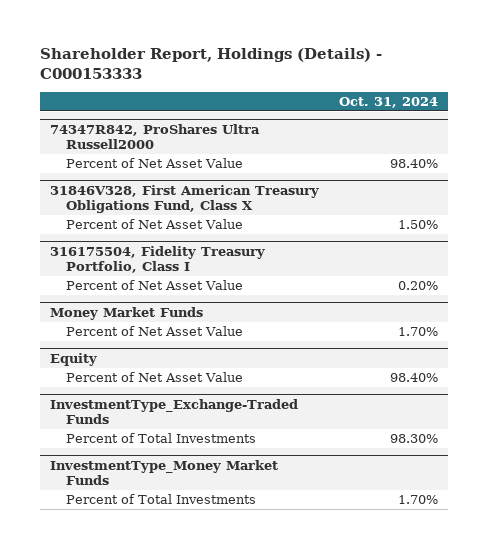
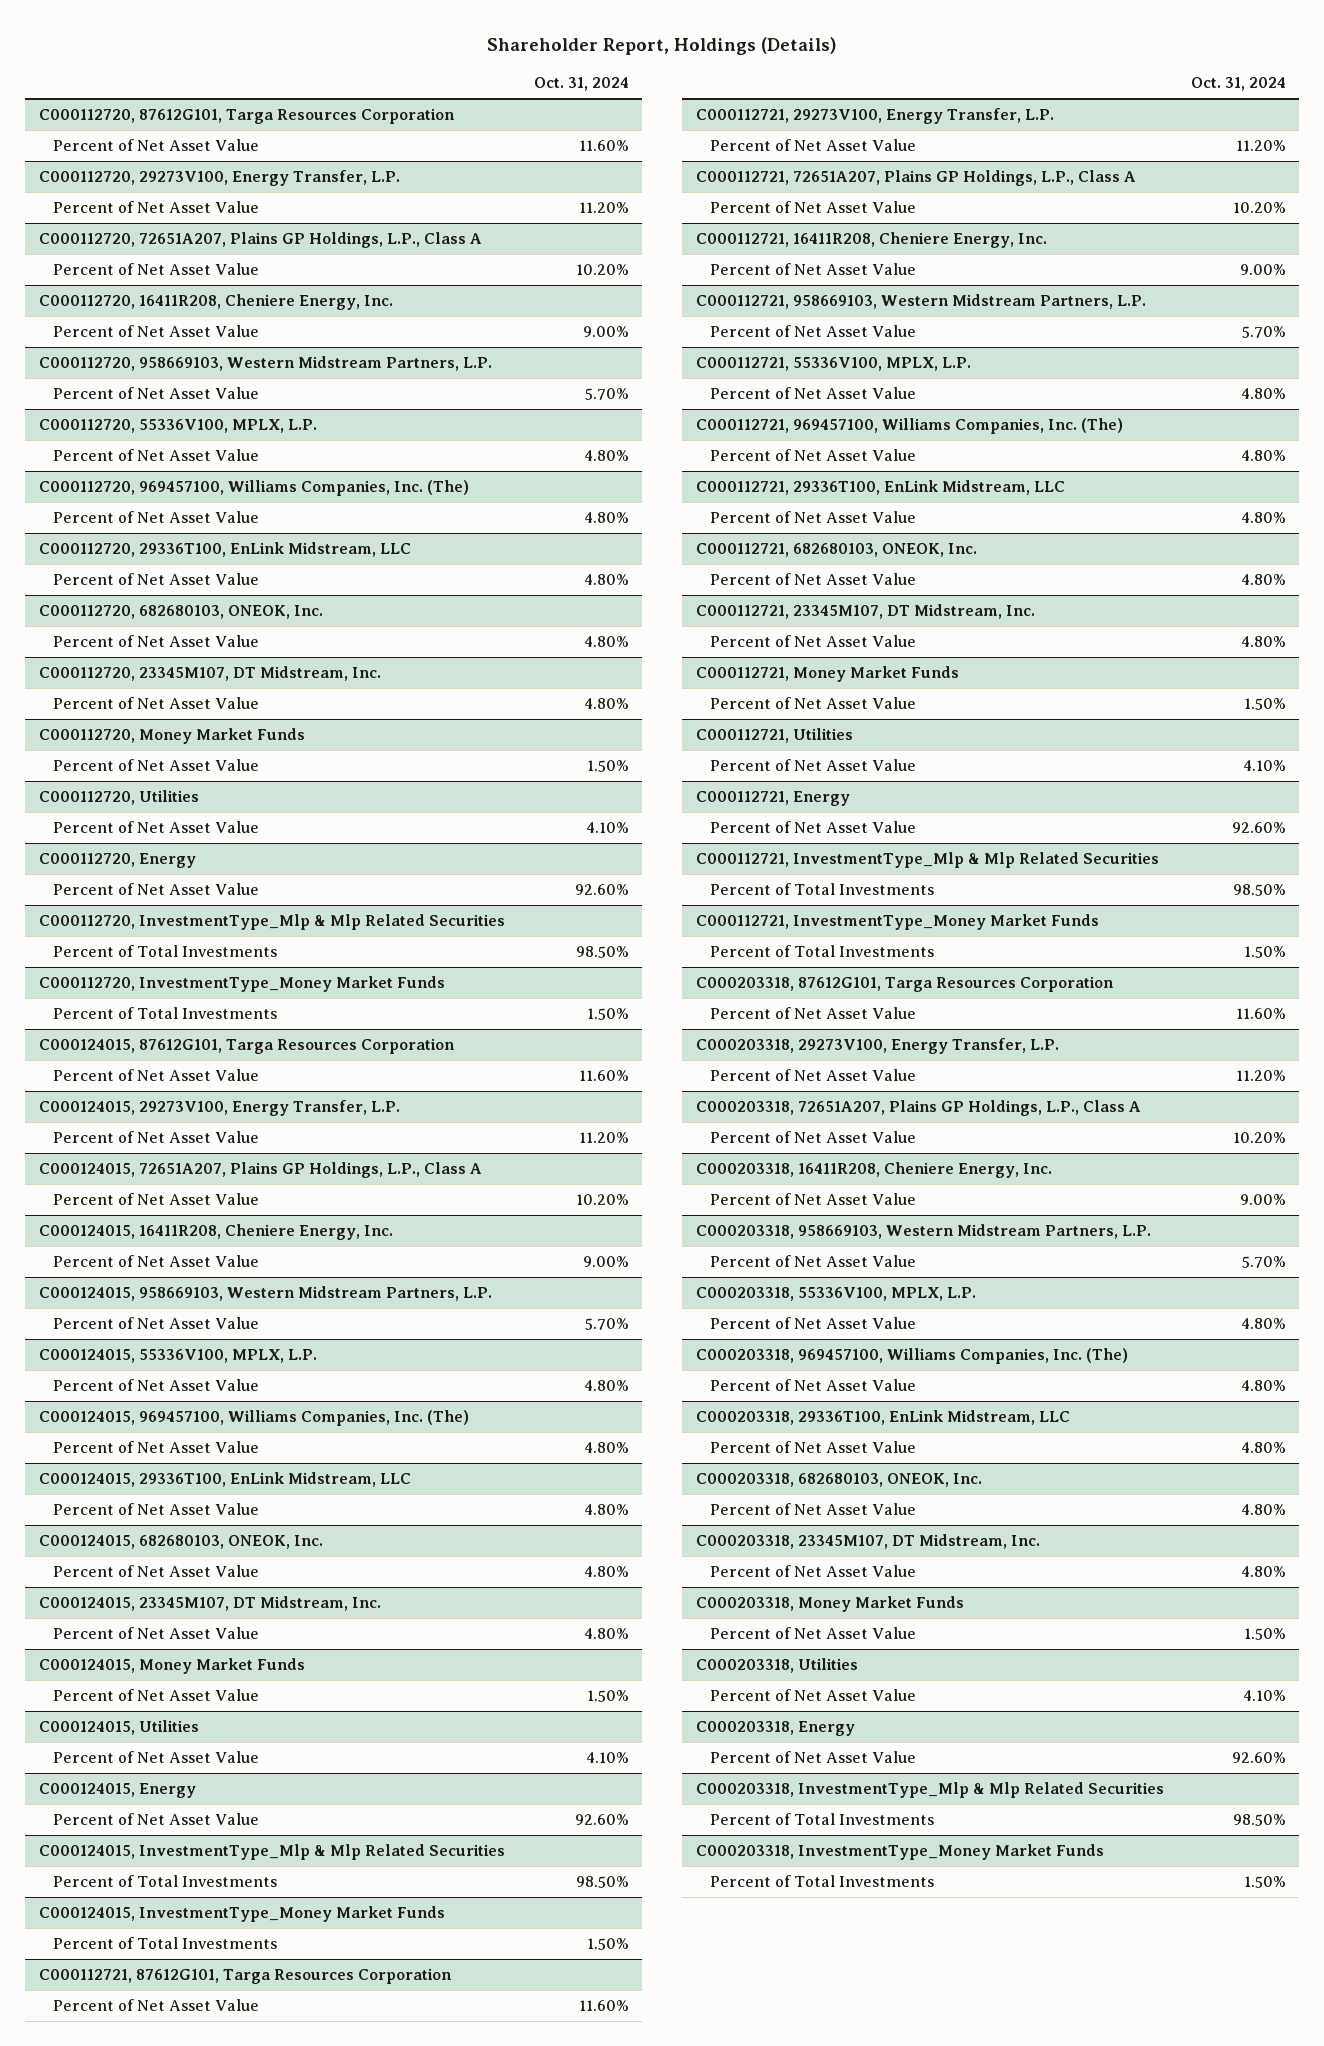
- Shareholder Report, Holdings (Details) - C000153333
+ Shareholder Report, Holdings (Details)
- 74347R842, ProShares Ultra Russell2000
- Percent of Net Asset Value | 98.40%
- 31846V328, First American Treasury Obligations Fund, Class X
+ C000112720, 87612G101, Targa Resources Corporation
+ Percent of Net Asset Value | 11.60%
+ C000112720, 29273V100, Energy Transfer, L.P.
+ Percent of Net Asset Value | 11.20%
+ C000112720, 72651A207, Plains GP Holdings, L.P., Class A
+ Percent of Net Asset Value | 10.20%
+ C000112720, 16411R208, Cheniere Energy, Inc.
+ Percent of Net Asset Value | 9.00%
+ C000112720, 958669103, Western Midstream Partners, L.P.
+ Percent of Net Asset Value | 5.70%
+ C000112720, 55336V100, MPLX, L.P.
+ Percent of Net Asset Value | 4.80%
+ C000112720, 969457100, Williams Companies, Inc. (The)
+ Percent of Net Asset Value | 4.80%
+ C000112720, 29336T100, EnLink Midstream, LLC
+ Percent of Net Asset Value | 4.80%
+ C000112720, 682680103, ONEOK, Inc.
+ Percent of Net Asset Value | 4.80%
+ C000112720, 23345M107, DT Midstream, Inc.
+ Percent of Net Asset Value | 4.80%
+ C000112720, Money Market Funds
- 316175504, Fidelity Treasury Portfolio, Class I
- Percent of Net Asset Value | 0.20%
- Money Market Funds
- Percent of Net Asset Value | 1.70%
- Equity
- Percent of Net Asset Value | 98.40%
- InvestmentType_Exchange-Traded Funds
- Percent of Total Investments | 98.30%
- InvestmentType_Money Market Funds
- Percent of Total Investments | 1.70%
+ C000112720, Utilities
+ Percent of Net Asset Value | 4.10%
+ C000112720, Energy
+ Percent of Net Asset Value | 92.60%
+ C000112720, InvestmentType_Mlp & Mlp Related Securities
+ Percent of Total Investments | 98.50%
+ C000112720, InvestmentType_Money Market Funds
+ Percent of Total Investments | 1.50%
+ C000124015, 87612G101, Targa Resources Corporation
+ Percent of Net Asset Value | 11.60%
+ C000124015, 29273V100, Energy Transfer, L.P.
+ Percent of Net Asset Value | 11.20%
+ C000124015, 72651A207, Plains GP Holdings, L.P., Class A
+ Percent of Net Asset Value | 10.20%
+ C000124015, 16411R208, Cheniere Energy, Inc.
+ Percent of Net Asset Value | 9.00%
+ C000124015, 958669103, Western Midstream Partners, L.P.
+ Percent of Net Asset Value | 5.70%
+ C000124015, 55336V100, MPLX, L.P.
+ Percent of Net Asset Value | 4.80%
+ C000124015, 969457100, Williams Companies, Inc. (The)
+ Percent of Net Asset Value | 4.80%
+ C000124015, 29336T100, EnLink Midstream, LLC
+ Percent of Net Asset Value | 4.80%
+ C000124015, 682680103, ONEOK, Inc.
+ Percent of Net Asset Value | 4.80%
+ C000124015, 23345M107, DT Midstream, Inc.
+ Percent of Net Asset Value | 4.80%
+ C000124015, Money Market Funds
+ Percent of Net Asset Value | 1.50%
+ C000124015, Utilities
+ Percent of Net Asset Value | 4.10%
+ C000124015, Energy
+ Percent of Net Asset Value | 92.60%
+ C000124015, InvestmentType_Mlp & Mlp Related Securities
+ Percent of Total Investments | 98.50%
+ C000124015, InvestmentType_Money Market Funds
+ Percent of Total Investments | 1.50%
+ C000112721, 87612G101, Targa Resources Corporation
+ Percent of Net Asset Value | 11.60%
+ C000112721, 29273V100, Energy Transfer, L.P.
+ Percent of Net Asset Value | 11.20%
+ C000112721, 72651A207, Plains GP Holdings, L.P., Class A
+ Percent of Net Asset Value | 10.20%
+ C000112721, 16411R208, Cheniere Energy, Inc.
+ Percent of Net Asset Value | 9.00%
+ C000112721, 958669103, Western Midstream Partners, L.P.
+ Percent of Net Asset Value | 5.70%
+ C000112721, 55336V100, MPLX, L.P.
+ Percent of Net Asset Value | 4.80%
+ C000112721, 969457100, Williams Companies, Inc. (The)
+ Percent of Net Asset Value | 4.80%
+ C000112721, 29336T100, EnLink Midstream, LLC
+ Percent of Net Asset Value | 4.80%
+ C000112721, 682680103, ONEOK, Inc.
+ Percent of Net Asset Value | 4.80%
+ C000112721, 23345M107, DT Midstream, Inc.
+ Percent of Net Asset Value | 4.80%
+ C000112721, Money Market Funds
+ Percent of Net Asset Value | 1.50%
+ C000112721, Utilities
+ Percent of Net Asset Value | 4.10%
+ C000112721, Energy
+ Percent of Net Asset Value | 92.60%
+ C000112721, InvestmentType_Mlp & Mlp Related Securities
+ Percent of Total Investments | 98.50%
+ C000112721, InvestmentType_Money Market Funds
+ Percent of Total Investments | 1.50%
+ C000203318, 87612G101, Targa Resources Corporation
+ Percent of Net Asset Value | 11.60%
+ C000203318, 29273V100, Energy Transfer, L.P.
+ Percent of Net Asset Value | 11.20%
+ C000203318, 72651A207, Plains GP Holdings, L.P., Class A
+ Percent of Net Asset Value | 10.20%
+ C000203318, 16411R208, Cheniere Energy, Inc.
+ Percent of Net Asset Value | 9.00%
+ C000203318, 958669103, Western Midstream Partners, L.P.
+ Percent of Net Asset Value | 5.70%
+ C000203318, 55336V100, MPLX, L.P.
+ Percent of Net Asset Value | 4.80%
+ C000203318, 969457100, Williams Companies, Inc. (The)
+ Percent of Net Asset Value | 4.80%
+ C000203318, 29336T100, EnLink Midstream, LLC
+ Percent of Net Asset Value | 4.80%
+ C000203318, 682680103, ONEOK, Inc.
+ Percent of Net Asset Value | 4.80%
+ C000203318, 23345M107, DT Midstream, Inc.
+ Percent of Net Asset Value | 4.80%
+ C000203318, Money Market Funds
+ Percent of Net Asset Value | 1.50%
+ C000203318, Utilities
+ Percent of Net Asset Value | 4.10%
+ C000203318, Energy
+ Percent of Net Asset Value | 92.60%
+ C000203318, InvestmentType_Mlp & Mlp Related Securities
+ Percent of Total Investments | 98.50%
+ C000203318, InvestmentType_Money Market Funds
+ Percent of Total Investments | 1.50%

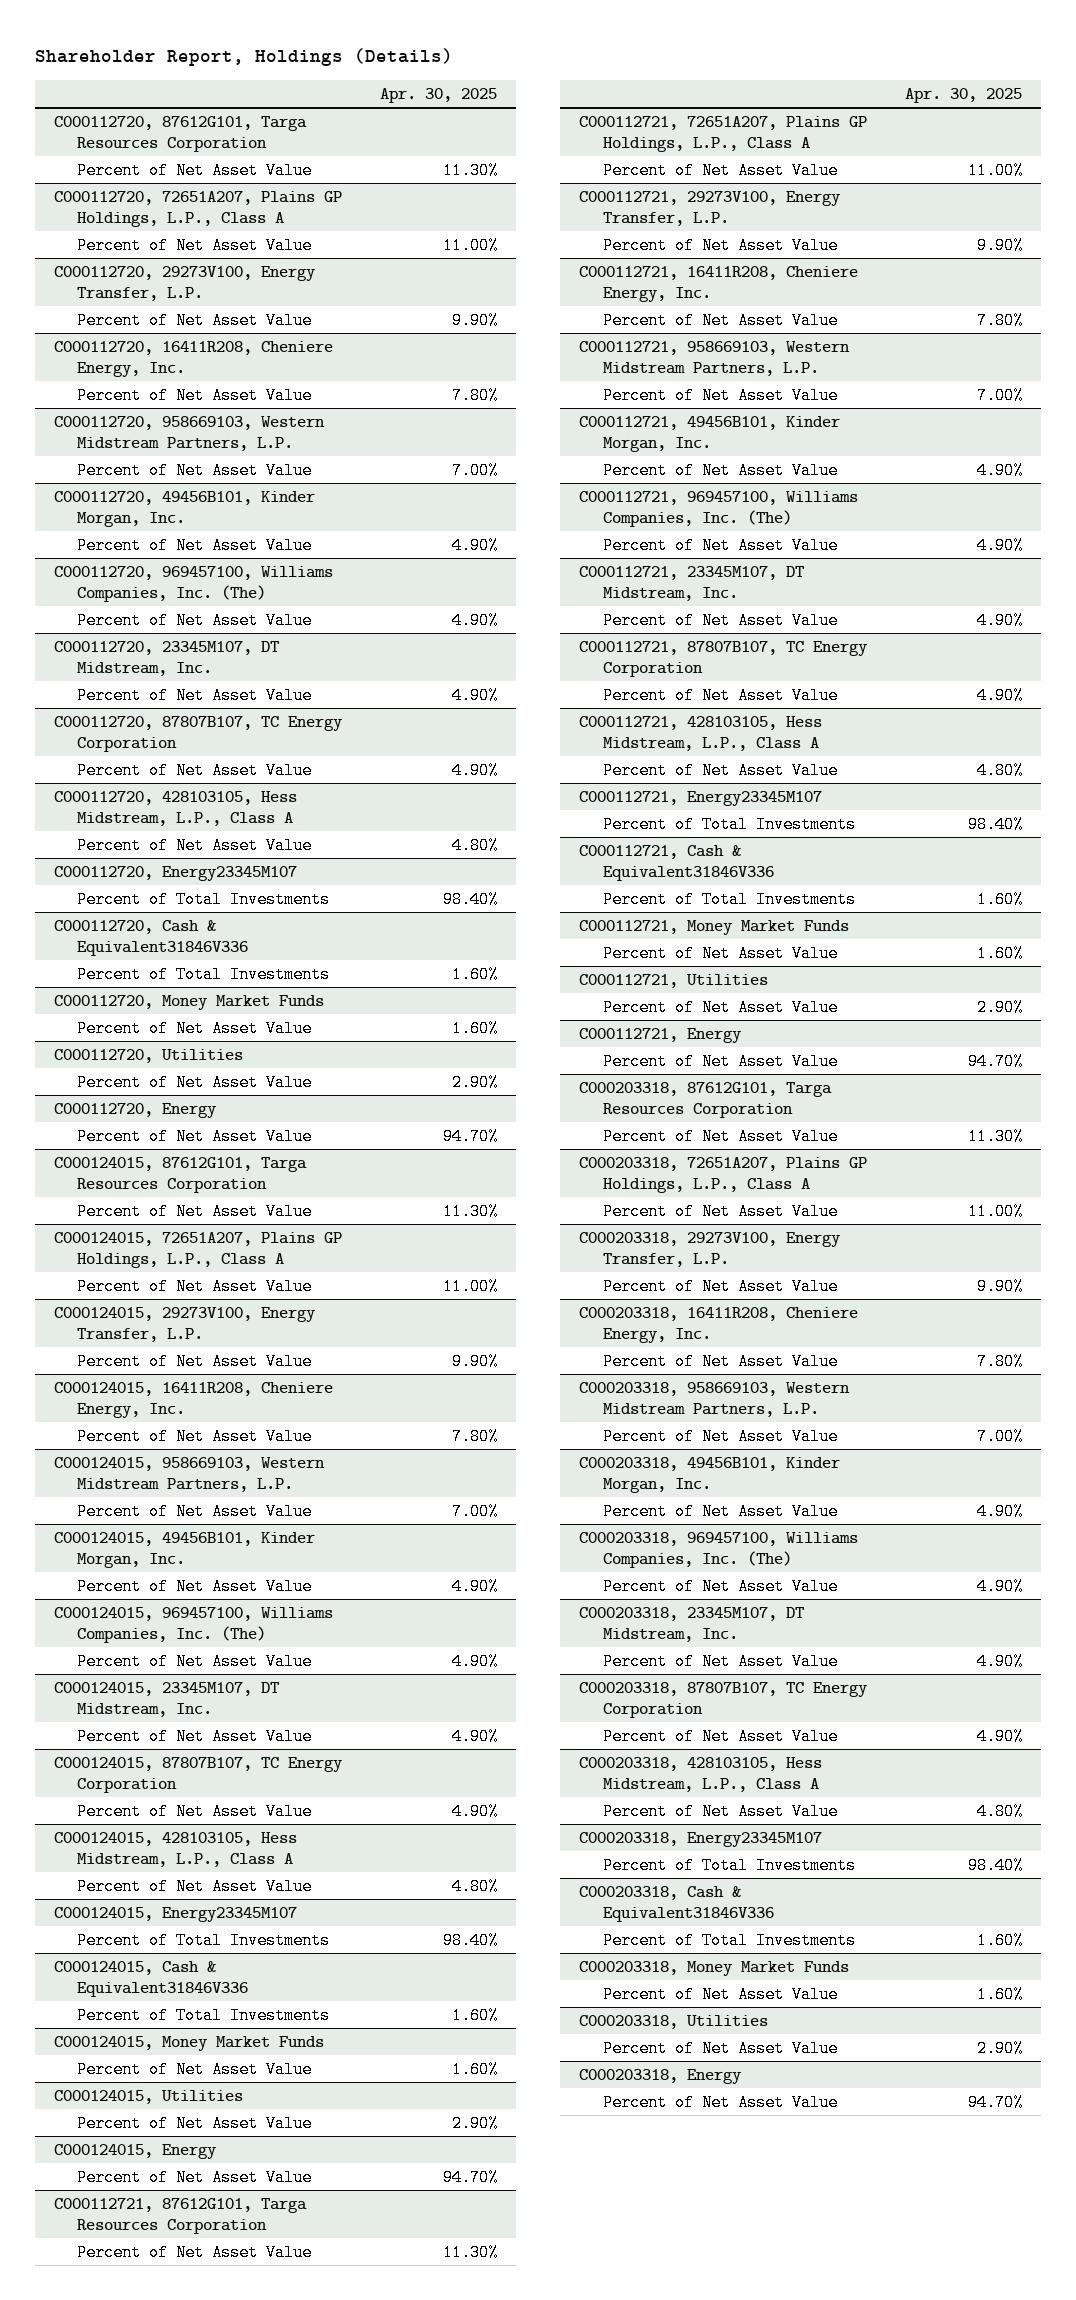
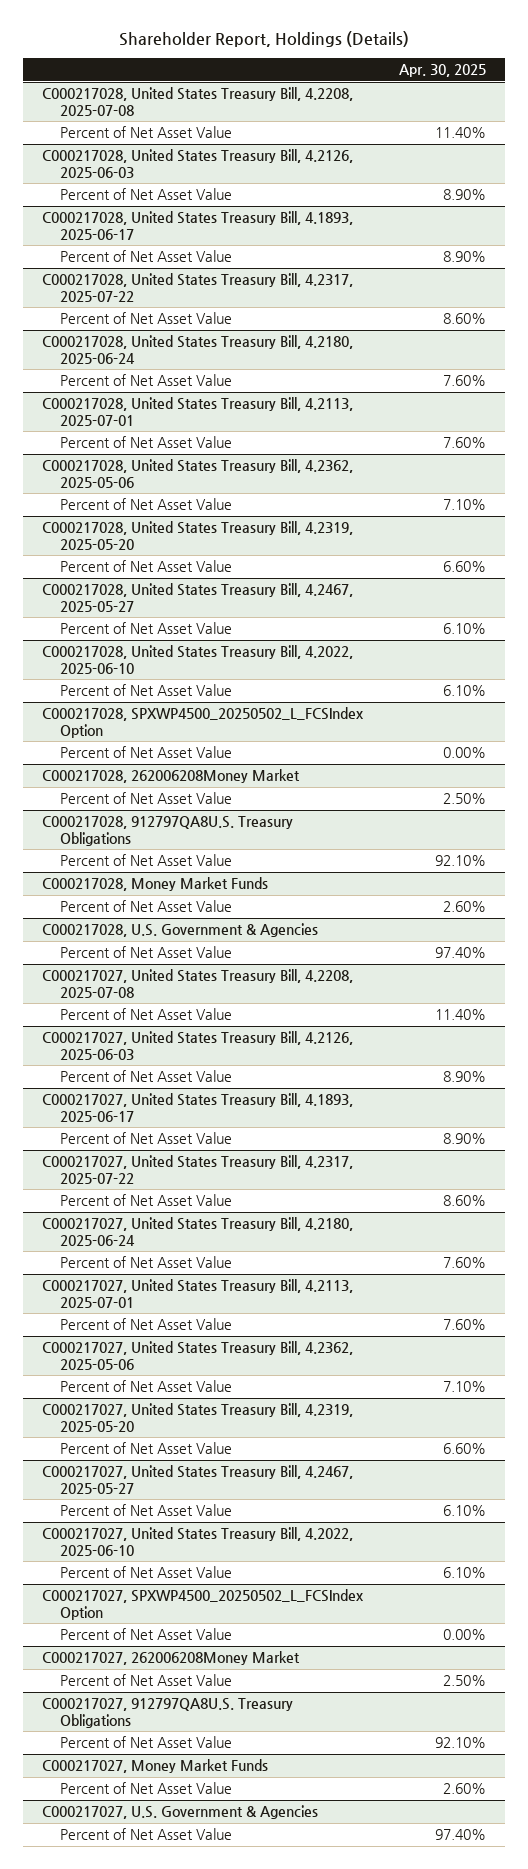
- C000112720, 87612G101, Targa Resources Corporation
- Percent of Net Asset Value | 11.30%
- C000112720, 72651A207, Plains GP Holdings, L.P., Class A
- Percent of Net Asset Value | 11.00%
- C000112720, 29273V100, Energy Transfer, L.P.
- Percent of Net Asset Value | 9.90%
- C000112720, 16411R208, Cheniere Energy, Inc.
- Percent of Net Asset Value | 7.80%
- C000112720, 958669103, Western Midstream Partners, L.P.
- Percent of Net Asset Value | 7.00%
- C000112720, 49456B101, Kinder Morgan, Inc.
- Percent of Net Asset Value | 4.90%
- C000112720, 969457100, Williams Companies, Inc. (The)
- Percent of Net Asset Value | 4.90%
- C000112720, 23345M107, DT Midstream, Inc.
- Percent of Net Asset Value | 4.90%
- C000112720, 87807B107, TC Energy Corporation
- Percent of Net Asset Value | 4.90%
- C000112720, 428103105, Hess Midstream, L.P., Class A
- Percent of Net Asset Value | 4.80%
- C000112720, Energy23345M107
- Percent of Total Investments | 98.40%
- C000112720, Cash & Equivalent31846V336
- Percent of Total Investments | 1.60%
- C000112720, Money Market Funds
- Percent of Net Asset Value | 1.60%
- C000112720, Utilities
- Percent of Net Asset Value | 2.90%
- C000112720, Energy
- Percent of Net Asset Value | 94.70%
- C000124015, 87612G101, Targa Resources Corporation
- Percent of Net Asset Value | 11.30%
- C000124015, 72651A207, Plains GP Holdings, L.P., Class A
- Percent of Net Asset Value | 11.00%
- C000124015, 29273V100, Energy Transfer, L.P.
- Percent of Net Asset Value | 9.90%
- C000124015, 16411R208, Cheniere Energy, Inc.
- Percent of Net Asset Value | 7.80%
- C000124015, 958669103, Western Midstream Partners, L.P.
- Percent of Net Asset Value | 7.00%
- C000124015, 49456B101, Kinder Morgan, Inc.
- Percent of Net Asset Value | 4.90%
- C000124015, 969457100, Williams Companies, Inc. (The)
- Percent of Net Asset Value | 4.90%
- C000124015, 23345M107, DT Midstream, Inc.
- Percent of Net Asset Value | 4.90%
- C000124015, 87807B107, TC Energy Corporation
- Percent of Net Asset Value | 4.90%
- C000124015, 428103105, Hess Midstream, L.P., Class A
- Percent of Net Asset Value | 4.80%
- C000124015, Energy23345M107
- Percent of Total Investments | 98.40%
- C000124015, Cash & Equivalent31846V336
- Percent of Total Investments | 1.60%
- C000124015, Money Market Funds
- Percent of Net Asset Value | 1.60%
- C000124015, Utilities
- Percent of Net Asset Value | 2.90%
- C000124015, Energy
- Percent of Net Asset Value | 94.70%
- C000112721, 87612G101, Targa Resources Corporation
- Percent of Net Asset Value | 11.30%
- C000112721, 72651A207, Plains GP Holdings, L.P., Class A
- Percent of Net Asset Value | 11.00%
- C000112721, 29273V100, Energy Transfer, L.P.
- Percent of Net Asset Value | 9.90%
- C000112721, 16411R208, Cheniere Energy, Inc.
- Percent of Net Asset Value | 7.80%
- C000112721, 958669103, Western Midstream Partners, L.P.
- Percent of Net Asset Value | 7.00%
- C000112721, 49456B101, Kinder Morgan, Inc.
- Percent of Net Asset Value | 4.90%
- C000112721, 969457100, Williams Companies, Inc. (The)
- Percent of Net Asset Value | 4.90%
- C000112721, 23345M107, DT Midstream, Inc.
- Percent of Net Asset Value | 4.90%
- C000112721, 87807B107, TC Energy Corporation
- Percent of Net Asset Value | 4.90%
- C000112721, 428103105, Hess Midstream, L.P., Class A
- Percent of Net Asset Value | 4.80%
- C000112721, Energy23345M107
- Percent of Total Investments | 98.40%
- C000112721, Cash & Equivalent31846V336
- Percent of Total Investments | 1.60%
- C000112721, Money Market Funds
- Percent of Net Asset Value | 1.60%
- C000112721, Utilities
- Percent of Net Asset Value | 2.90%
- C000112721, Energy
- Percent of Net Asset Value | 94.70%
- C000203318, 87612G101, Targa Resources Corporation
- Percent of Net Asset Value | 11.30%
- C000203318, 72651A207, Plains GP Holdings, L.P., Class A
- Percent of Net Asset Value | 11.00%
- C000203318, 29273V100, Energy Transfer, L.P.
- Percent of Net Asset Value | 9.90%
- C000203318, 16411R208, Cheniere Energy, Inc.
- Percent of Net Asset Value | 7.80%
- C000203318, 958669103, Western Midstream Partners, L.P.
- Percent of Net Asset Value | 7.00%
- C000203318, 49456B101, Kinder Morgan, Inc.
- Percent of Net Asset Value | 4.90%
- C000203318, 969457100, Williams Companies, Inc. (The)
- Percent of Net Asset Value | 4.90%
- C000203318, 23345M107, DT Midstream, Inc.
- Percent of Net Asset Value | 4.90%
- C000203318, 87807B107, TC Energy Corporation
- Percent of Net Asset Value | 4.90%
- C000203318, 428103105, Hess Midstream, L.P., Class A
- Percent of Net Asset Value | 4.80%
- C000203318, Energy23345M107
- Percent of Total Investments | 98.40%
- C000203318, Cash & Equivalent31846V336
- Percent of Total Investments | 1.60%
- C000203318, Money Market Funds
- Percent of Net Asset Value | 1.60%
- C000203318, Utilities
- Percent of Net Asset Value | 2.90%
- C000203318, Energy
- Percent of Net Asset Value | 94.70%
+ C000217028, United States Treasury Bill, 4.2208, 2025-07-08
+ Percent of Net Asset Value | 11.40%
+ C000217028, United States Treasury Bill, 4.2126, 2025-06-03
+ Percent of Net Asset Value | 8.90%
+ C000217028, United States Treasury Bill, 4.1893, 2025-06-17
+ Percent of Net Asset Value | 8.90%
+ C000217028, United States Treasury Bill, 4.2317, 2025-07-22
+ Percent of Net Asset Value | 8.60%
+ C000217028, United States Treasury Bill, 4.2180, 2025-06-24
+ Percent of Net Asset Value | 7.60%
+ C000217028, United States Treasury Bill, 4.2113, 2025-07-01
+ Percent of Net Asset Value | 7.60%
+ C000217028, United States Treasury Bill, 4.2362, 2025-05-06
+ Percent of Net Asset Value | 7.10%
+ C000217028, United States Treasury Bill, 4.2319, 2025-05-20
+ Percent of Net Asset Value | 6.60%
+ C000217028, United States Treasury Bill, 4.2467, 2025-05-27
+ Percent of Net Asset Value | 6.10%
+ C000217028, United States Treasury Bill, 4.2022, 2025-06-10
+ Percent of Net Asset Value | 6.10%
+ C000217028, SPXWP4500_20250502_L_FCSIndex Option
+ Percent of Net Asset Value | 0.00%
+ C000217028, 262006208Money Market
+ Percent of Net Asset Value | 2.50%
+ C000217028, 912797QA8U.S. Treasury Obligations
+ Percent of Net Asset Value | 92.10%
+ C000217028, Money Market Funds
+ Percent of Net Asset Value | 2.60%
+ C000217028, U.S. Government & Agencies
+ Percent of Net Asset Value | 97.40%
+ C000217027, United States Treasury Bill, 4.2208, 2025-07-08
+ Percent of Net Asset Value | 11.40%
+ C000217027, United States Treasury Bill, 4.2126, 2025-06-03
+ Percent of Net Asset Value | 8.90%
+ C000217027, United States Treasury Bill, 4.1893, 2025-06-17
+ Percent of Net Asset Value | 8.90%
+ C000217027, United States Treasury Bill, 4.2317, 2025-07-22
+ Percent of Net Asset Value | 8.60%
+ C000217027, United States Treasury Bill, 4.2180, 2025-06-24
+ Percent of Net Asset Value | 7.60%
+ C000217027, United States Treasury Bill, 4.2113, 2025-07-01
+ Percent of Net Asset Value | 7.60%
+ C000217027, United States Treasury Bill, 4.2362, 2025-05-06
+ Percent of Net Asset Value | 7.10%
+ C000217027, United States Treasury Bill, 4.2319, 2025-05-20
+ Percent of Net Asset Value | 6.60%
+ C000217027, United States Treasury Bill, 4.2467, 2025-05-27
+ Percent of Net Asset Value | 6.10%
+ C000217027, United States Treasury Bill, 4.2022, 2025-06-10
+ Percent of Net Asset Value | 6.10%
+ C000217027, SPXWP4500_20250502_L_FCSIndex Option
+ Percent of Net Asset Value | 0.00%
+ C000217027, 262006208Money Market
+ Percent of Net Asset Value | 2.50%
+ C000217027, 912797QA8U.S. Treasury Obligations
+ Percent of Net Asset Value | 92.10%
+ C000217027, Money Market Funds
+ Percent of Net Asset Value | 2.60%
+ C000217027, U.S. Government & Agencies
+ Percent of Net Asset Value | 97.40%

